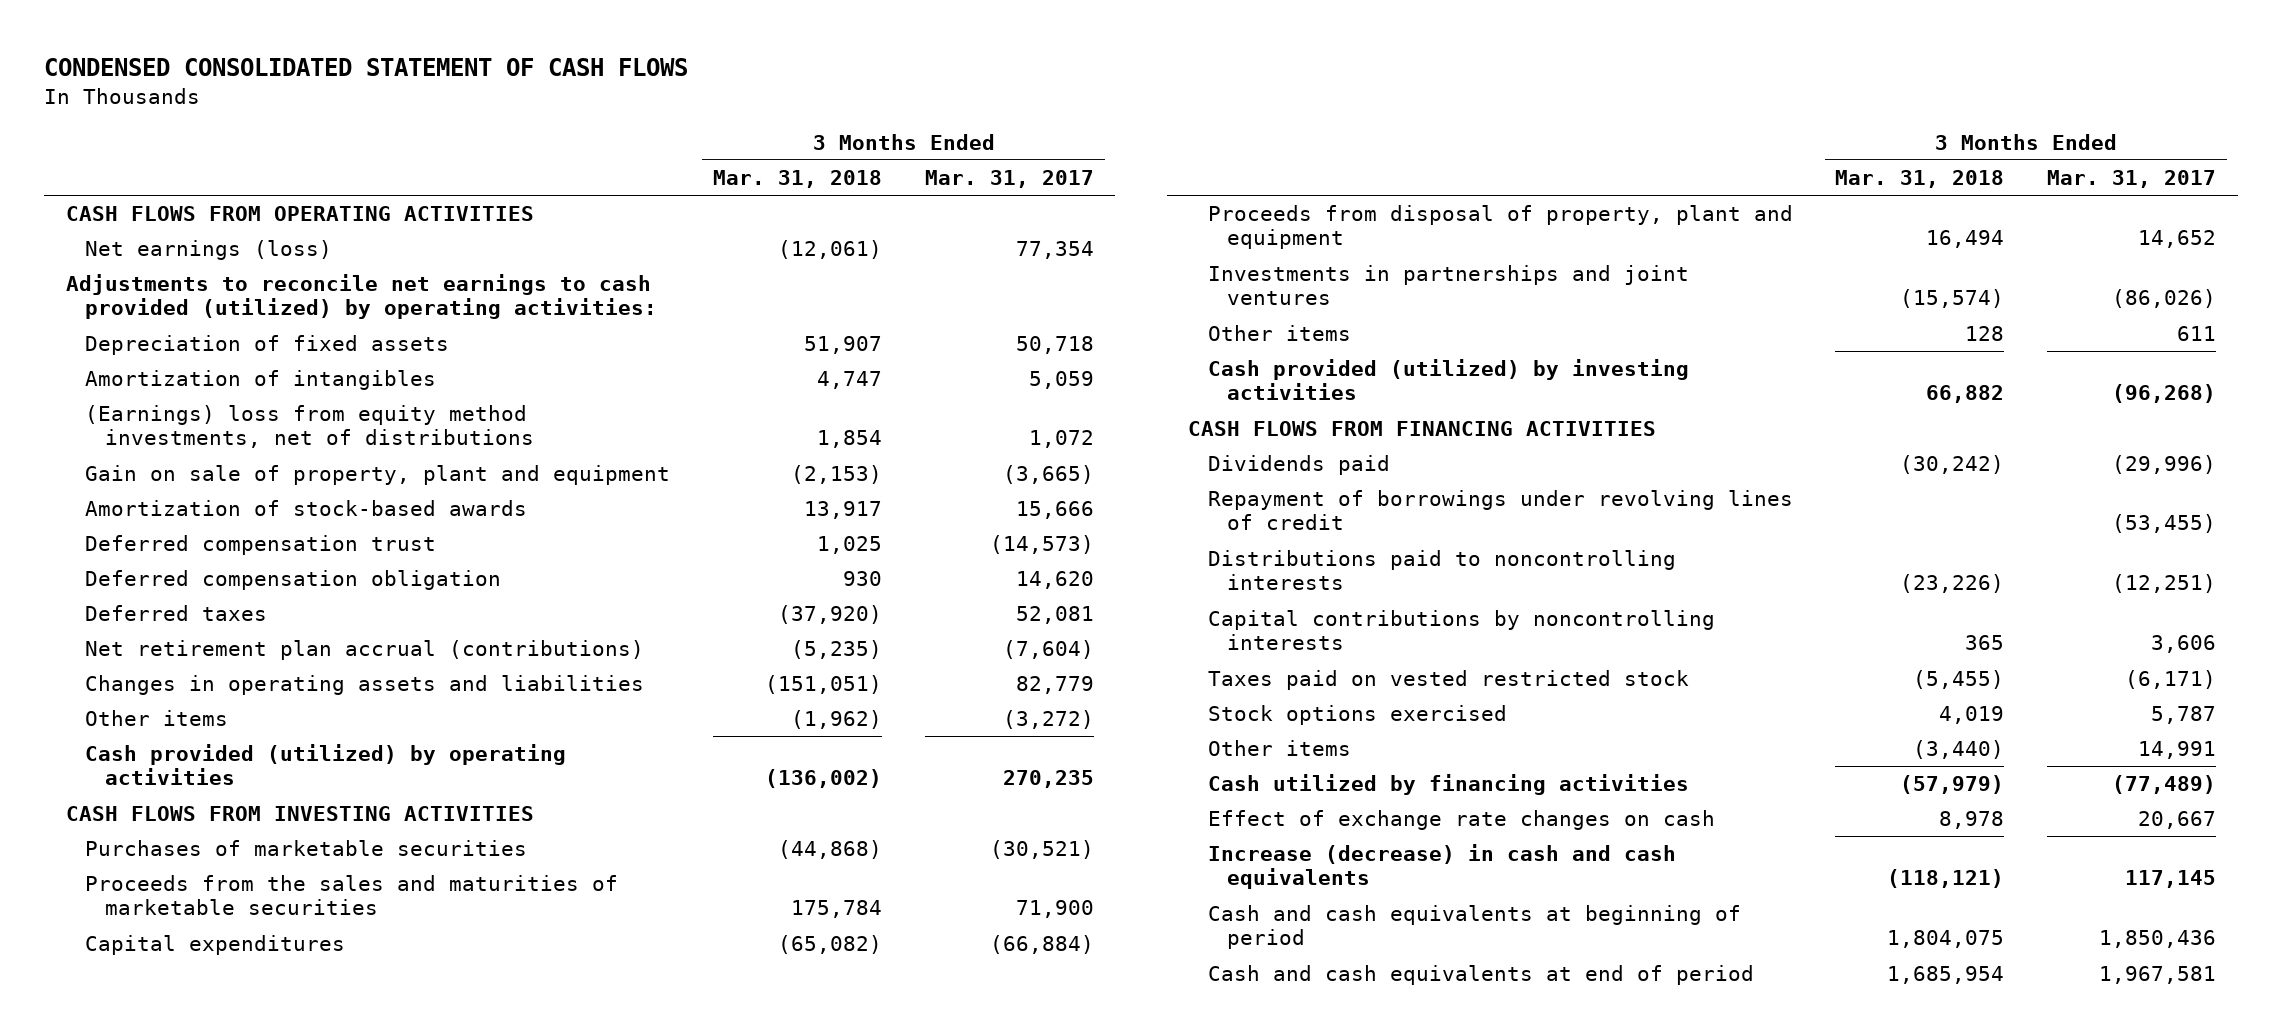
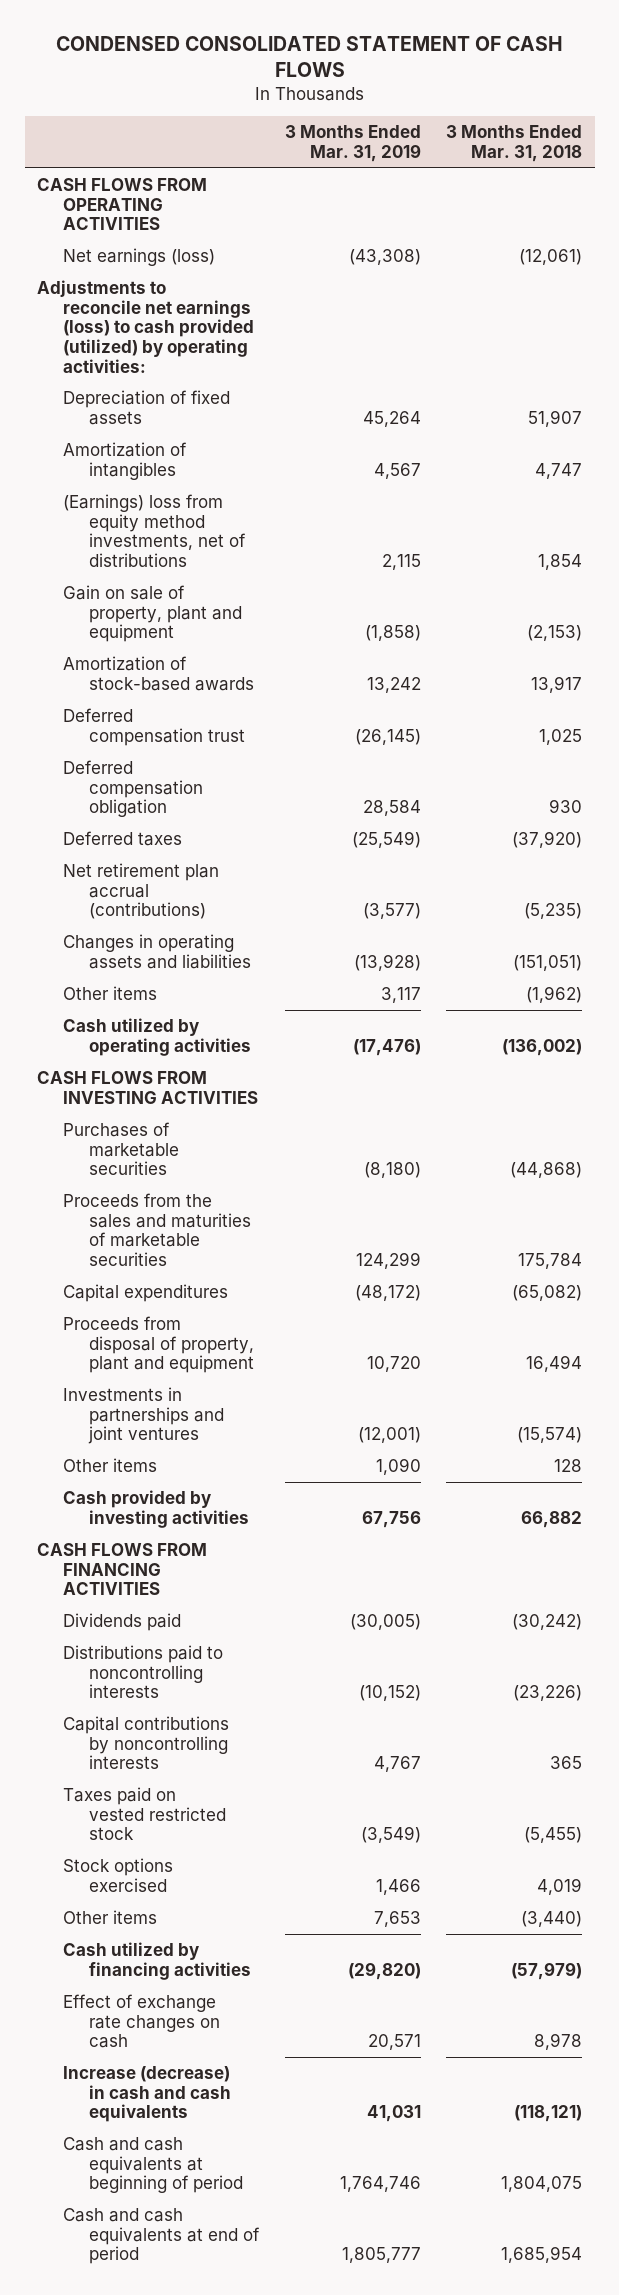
- | 3 Months Ended Mar. 31, 2018 | 3 Months Ended Mar. 31, 2017
+ | 3 Months Ended Mar. 31, 2019 | 3 Months Ended Mar. 31, 2018
- Adjustments to reconcile net earnings to cash provided (utilized) by operating activities:
+ Adjustments to reconcile net earnings (loss) to cash provided (utilized) by operating activities:
- Cash provided (utilized) by operating activities | (136,002) | 270,235
+ Cash utilized by operating activities | (17,476) | (136,002)
- Cash provided (utilized) by investing activities | 66,882 | (96,268)
+ Cash provided by investing activities | 67,756 | 66,882
- Repayment of borrowings under revolving lines of credit | | (53,455)

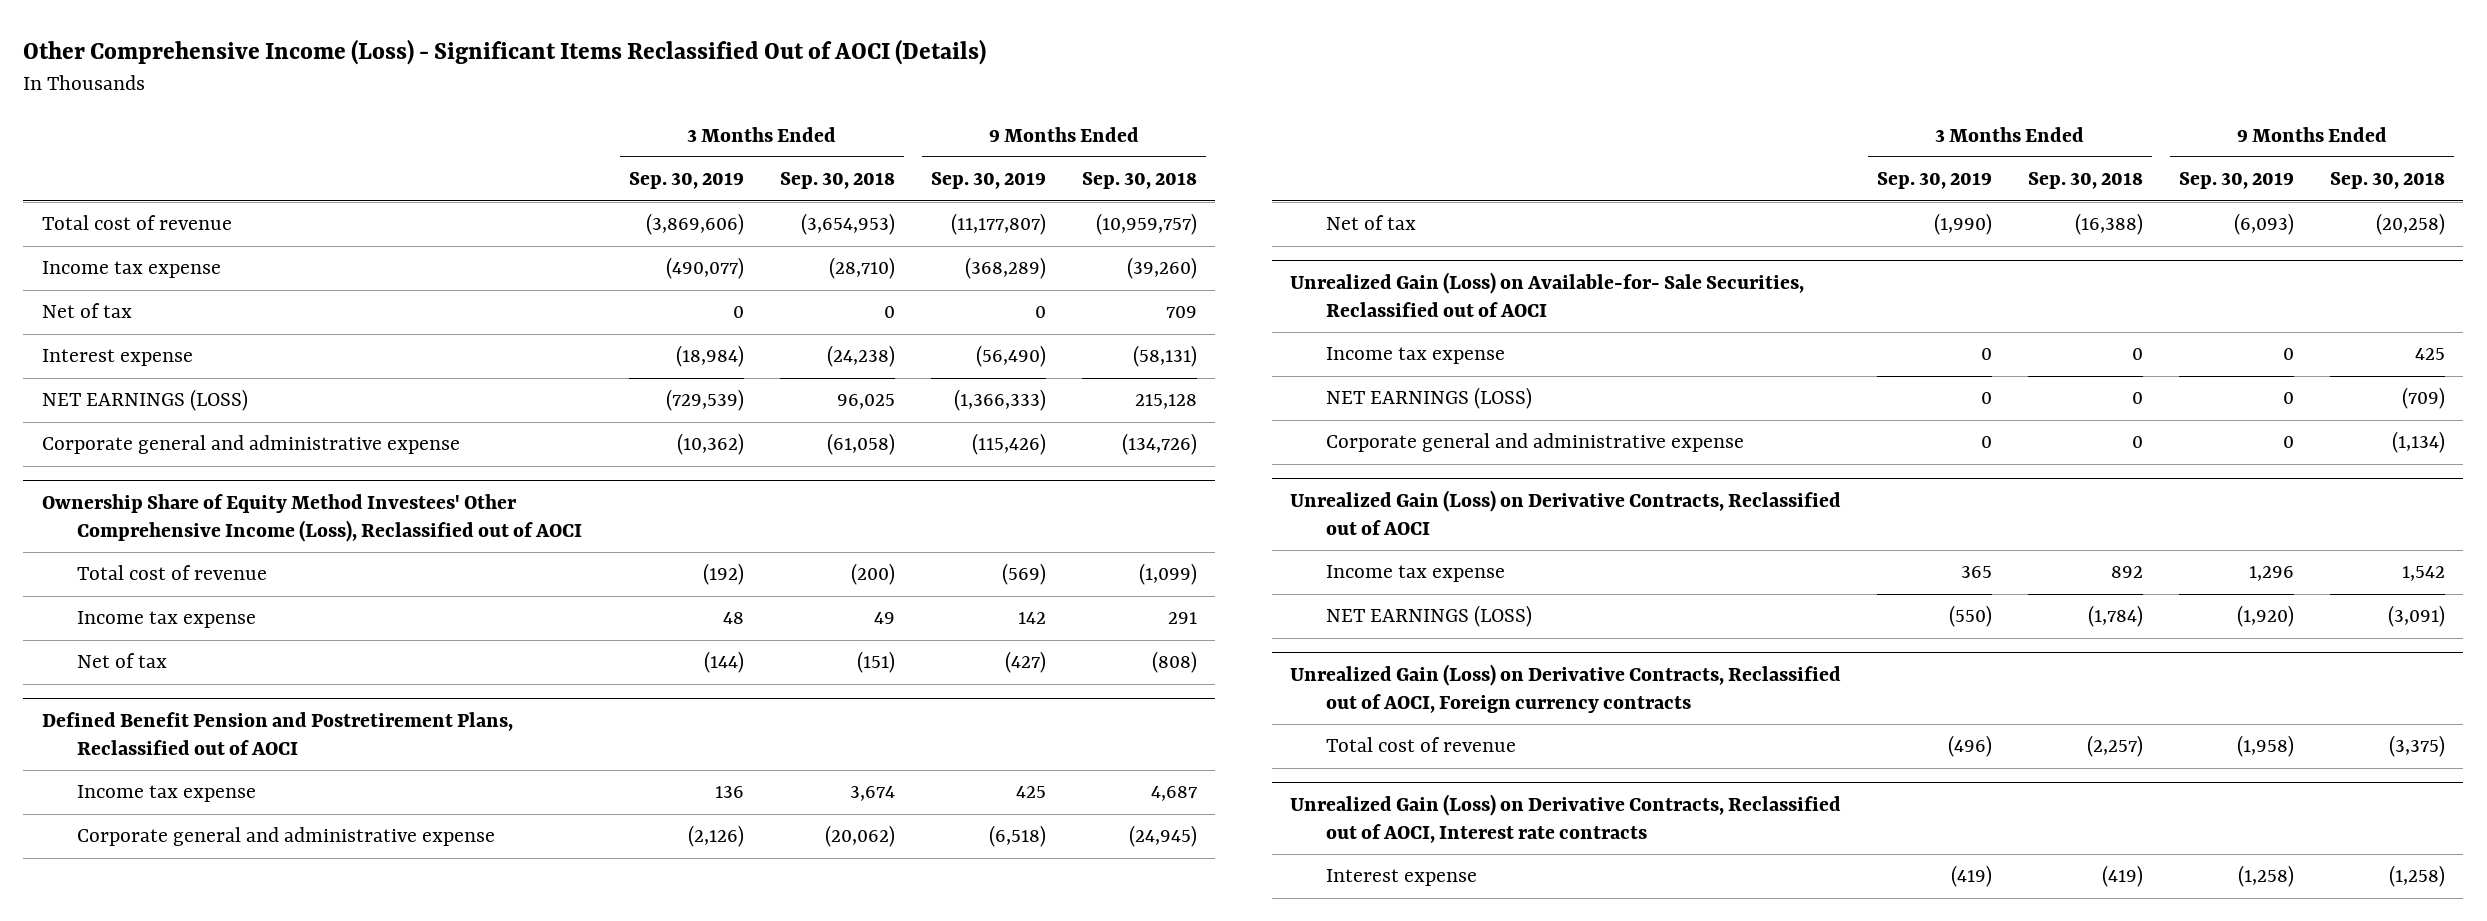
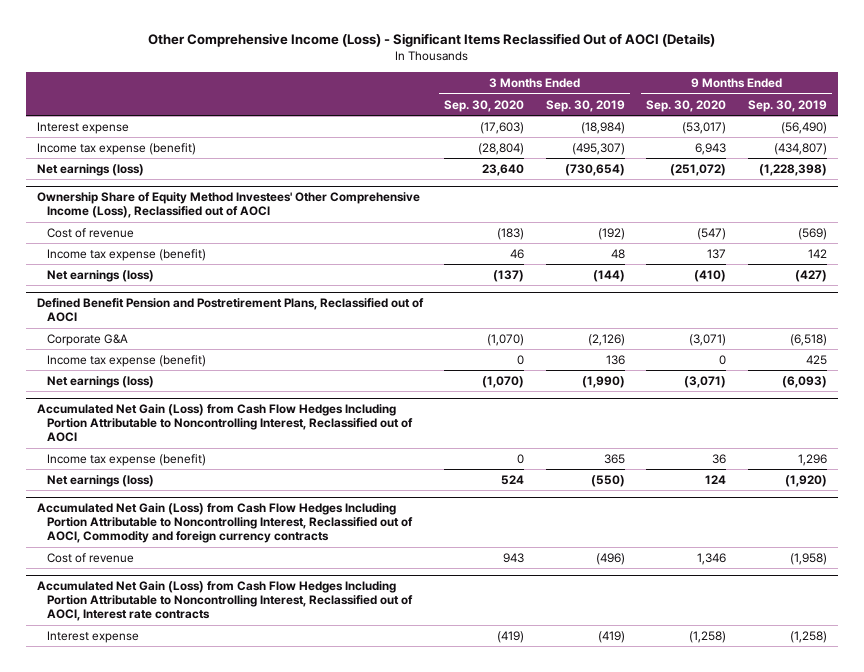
- | 3 Months Ended Sep. 30, 2019 | 3 Months Ended Sep. 30, 2018 | 9 Months Ended Sep. 30, 2019 | 9 Months Ended Sep. 30, 2018
+ | 3 Months Ended Sep. 30, 2020 | 3 Months Ended Sep. 30, 2019 | 9 Months Ended Sep. 30, 2020 | 9 Months Ended Sep. 30, 2019
- Total cost of revenue | (3,869,606) | (3,654,953) | (11,177,807) | (10,959,757)
- Income tax expense | (490,077) | (28,710) | (368,289) | (39,260)
- Net of tax | 0 | 0 | 0 | 709
- NET EARNINGS (LOSS) | (729,539) | 96,025 | (1,366,333) | 215,128
- Corporate general and administrative expense | (10,362) | (61,058) | (115,426) | (134,726)
+ Income tax expense (benefit) | (28,804) | (495,307) | 6,943 | (434,807)
+ Net earnings (loss) | 23,640 | (730,654) | (251,072) | (1,228,398)
@ Ownership Share of Equity Method Investees' Other Comprehensive Income (Loss), Reclassified out of AOCI
- Total cost of revenue | (192) | (200) | (569) | (1,099)
- Income tax expense | 48 | 49 | 142 | 291
- Net of tax | (144) | (151) | (427) | (808)
+ Cost of revenue | (183) | (192) | (547) | (569)
+ Income tax expense (benefit) | 46 | 48 | 137 | 142
+ Net earnings (loss) | (137) | (144) | (410) | (427)
@ Defined Benefit Pension and Postretirement Plans, Reclassified out of AOCI
- Income tax expense | 136 | 3,674 | 425 | 4,687
- Corporate general and administrative expense | (2,126) | (20,062) | (6,518) | (24,945)
- Net of tax | (1,990) | (16,388) | (6,093) | (20,258)
- Unrealized Gain (Loss) on Available-for- Sale Securities, Reclassified out of AOCI
- Income tax expense | 0 | 0 | 0 | 425
- NET EARNINGS (LOSS) | 0 | 0 | 0 | (709)
- Corporate general and administrative expense | 0 | 0 | 0 | (1,134)
- Unrealized Gain (Loss) on Derivative Contracts, Reclassified out of AOCI
- Income tax expense | 365 | 892 | 1,296 | 1,542
- NET EARNINGS (LOSS) | (550) | (1,784) | (1,920) | (3,091)
- Unrealized Gain (Loss) on Derivative Contracts, Reclassified out of AOCI, Foreign currency contracts
- Total cost of revenue | (496) | (2,257) | (1,958) | (3,375)
- Unrealized Gain (Loss) on Derivative Contracts, Reclassified out of AOCI, Interest rate contracts
@ Defined Benefit Pension and Postretirement Plans, Reclassified out of AOCI
+ Corporate G&A | (1,070) | (2,126) | (3,071) | (6,518)
+ Income tax expense (benefit) | 0 | 136 | 0 | 425
+ Net earnings (loss) | (1,070) | (1,990) | (3,071) | (6,093)
+ Accumulated Net Gain (Loss) from Cash Flow Hedges Including Portion Attributable to Noncontrolling Interest, Reclassified out of AOCI
+ Income tax expense (benefit) | 0 | 365 | 36 | 1,296
+ Net earnings (loss) | 524 | (550) | 124 | (1,920)
+ Accumulated Net Gain (Loss) from Cash Flow Hedges Including Portion Attributable to Noncontrolling Interest, Reclassified out of AOCI, Commodity and foreign currency contracts
+ Cost of revenue | 943 | (496) | 1,346 | (1,958)
+ Accumulated Net Gain (Loss) from Cash Flow Hedges Including Portion Attributable to Noncontrolling Interest, Reclassified out of AOCI, Interest rate contracts

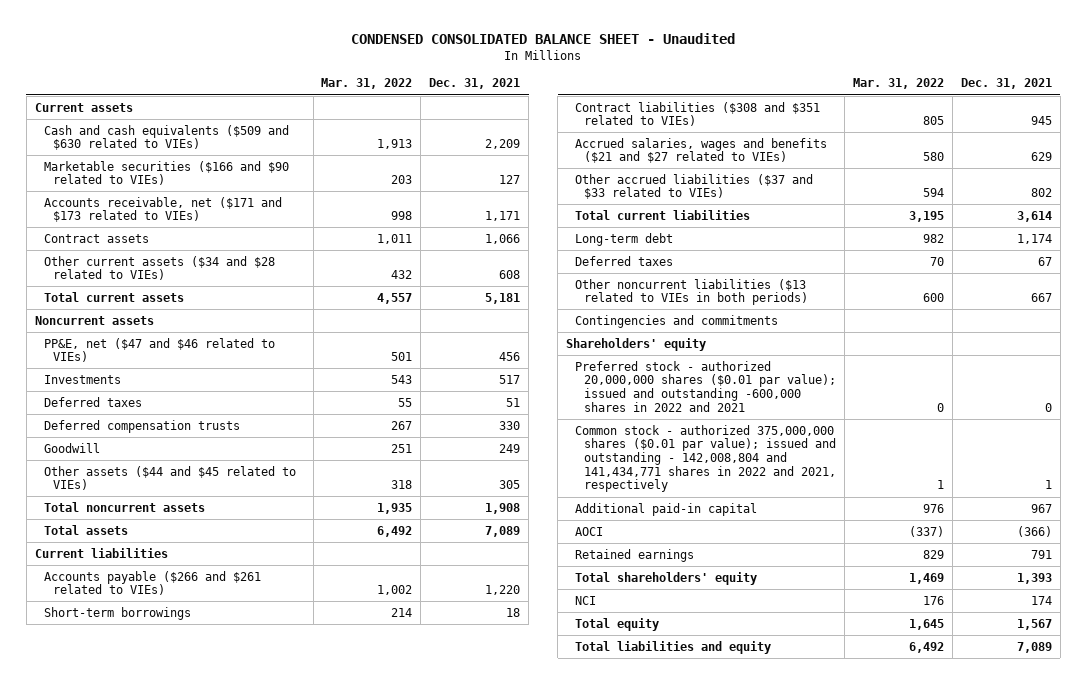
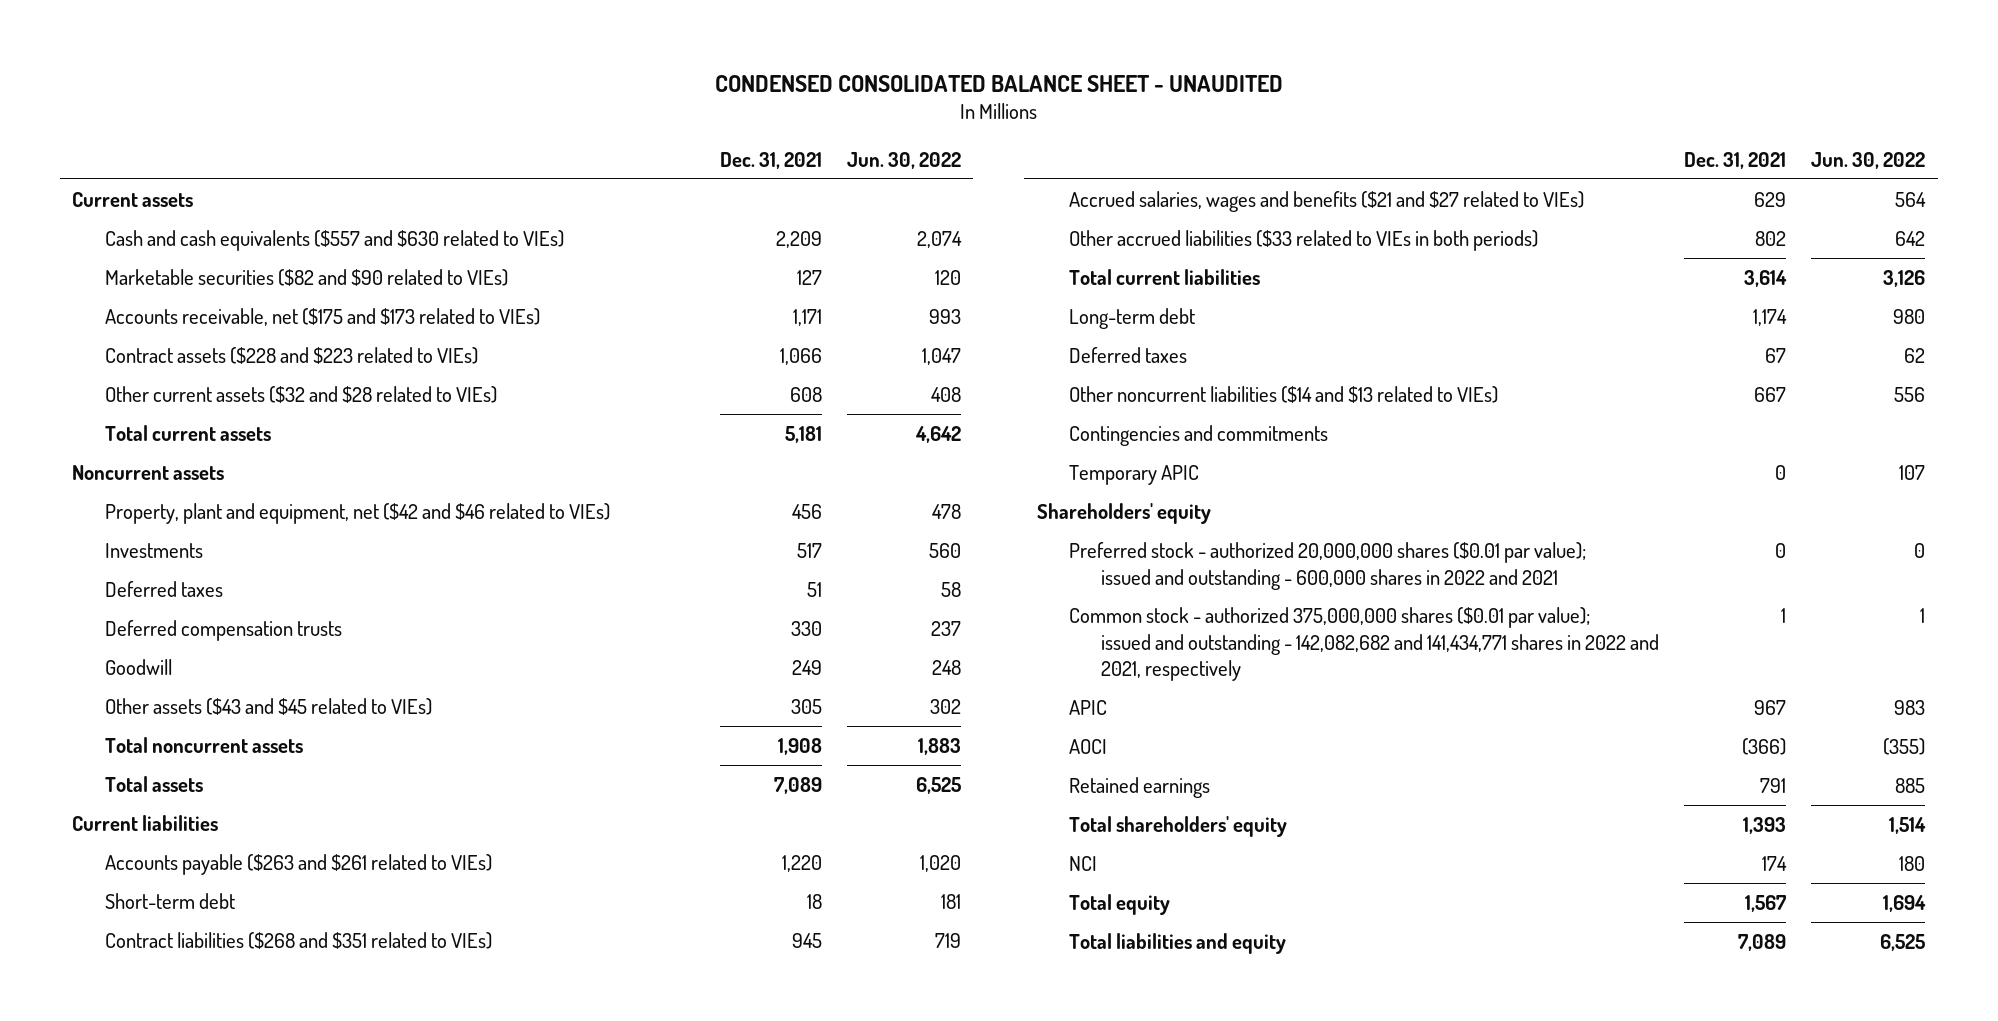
- CONDENSED CONSOLIDATED BALANCE SHEET - Unaudited
+ CONDENSED CONSOLIDATED BALANCE SHEET - UNAUDITED
- | Mar. 31, 2022 | Dec. 31, 2021
+ | Dec. 31, 2021 | Jun. 30, 2022
- Cash and cash equivalents ($509 and $630 related to VIEs) | 1,913 | 2,209
- Marketable securities ($166 and $90 related to VIEs) | 203 | 127
- Accounts receivable, net ($171 and $173 related to VIEs) | 998 | 1,171
- Contract assets | 1,011 | 1,066
- Other current assets ($34 and $28 related to VIEs) | 432 | 608
+ Cash and cash equivalents ($557 and $630 related to VIEs) | 2,209 | 2,074
+ Marketable securities ($82 and $90 related to VIEs) | 127 | 120
+ Accounts receivable, net ($175 and $173 related to VIEs) | 1,171 | 993
+ Contract assets ($228 and $223 related to VIEs) | 1,066 | 1,047
+ Other current assets ($32 and $28 related to VIEs) | 608 | 408
- PP&E, net ($47 and $46 related to VIEs) | 501 | 456
+ Property, plant and equipment, net ($42 and $46 related to VIEs) | 456 | 478
- Other assets ($44 and $45 related to VIEs) | 318 | 305
+ Other assets ($43 and $45 related to VIEs) | 305 | 302
- Accounts payable ($266 and $261 related to VIEs) | 1,002 | 1,220
- Short-term borrowings | 214 | 18
- Contract liabilities ($308 and $351 related to VIEs) | 805 | 945
+ Accounts payable ($263 and $261 related to VIEs) | 1,220 | 1,020
+ Short-term debt | 18 | 181
+ Contract liabilities ($268 and $351 related to VIEs) | 945 | 719
- Other accrued liabilities ($37 and $33 related to VIEs) | 594 | 802
+ Other accrued liabilities ($33 related to VIEs in both periods) | 802 | 642
- Other noncurrent liabilities ($13 related to VIEs in both periods) | 600 | 667
+ Other noncurrent liabilities ($14 and $13 related to VIEs) | 667 | 556
+ Temporary APIC | 0 | 107
- Preferred stock - authorized 20,000,000 shares ($0.01 par value); issued and outstanding -600,000 shares in 2022 and 2021 | 0 | 0
- Common stock - authorized 375,000,000 shares ($0.01 par value); issued and outstanding - 142,008,804 and 141,434,771 shares in 2022 and 2021, respectively | 1 | 1
- Additional paid-in capital | 976 | 967
+ Preferred stock - authorized 20,000,000 shares ($0.01 par value); issued and outstanding - 600,000 shares in 2022 and 2021 | 0 | 0
+ Common stock - authorized 375,000,000 shares ($0.01 par value); issued and outstanding - 142,082,682 and 141,434,771 shares in 2022 and 2021, respectively | 1 | 1
+ APIC | 967 | 983

